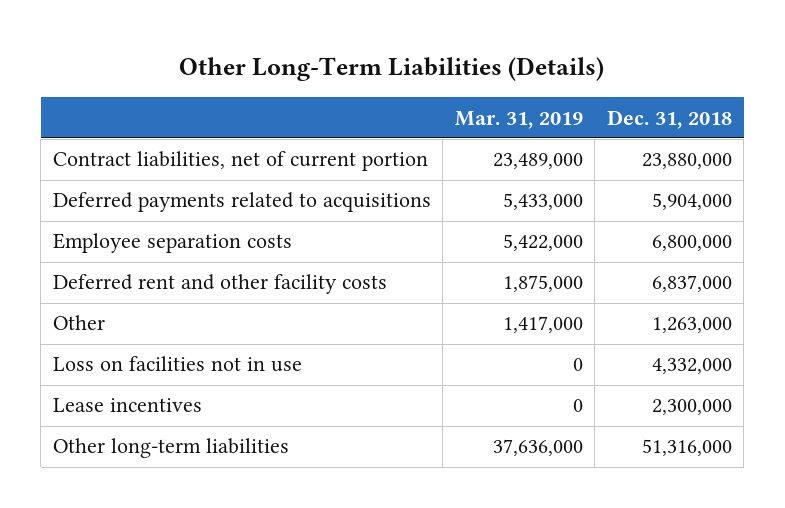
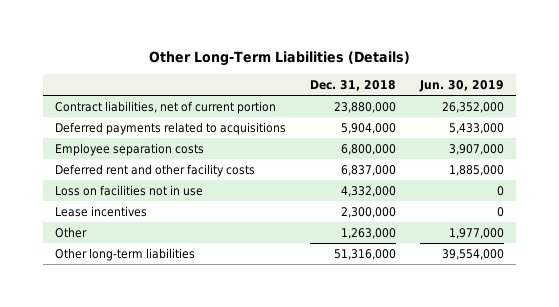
- | Mar. 31, 2019 | Dec. 31, 2018
+ | Dec. 31, 2018 | Jun. 30, 2019
moved down: Other | 1,263,000 | 1,977,000

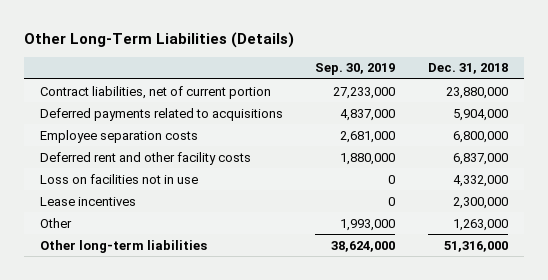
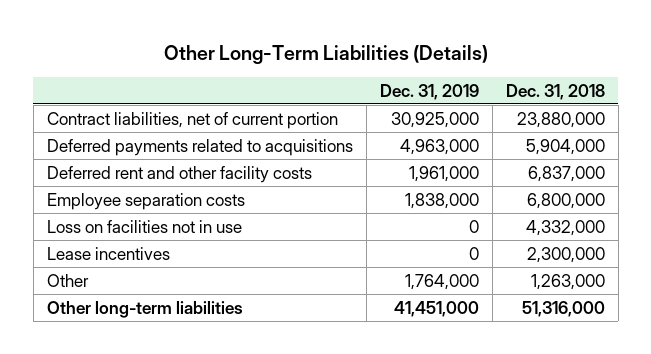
- | Sep. 30, 2019 | Dec. 31, 2018
+ | Dec. 31, 2019 | Dec. 31, 2018
moved down: Employee separation costs | 1,838,000 | 6,800,000

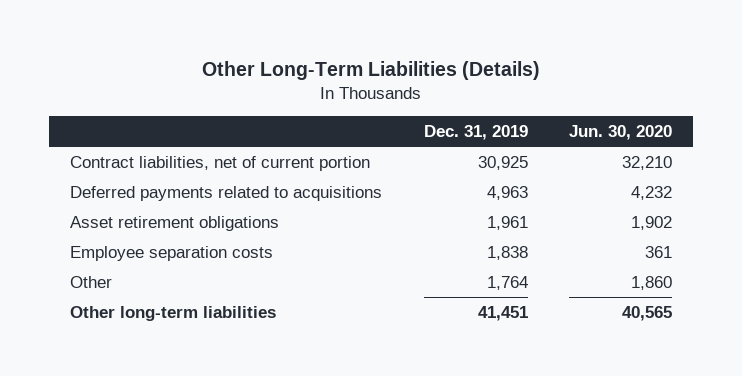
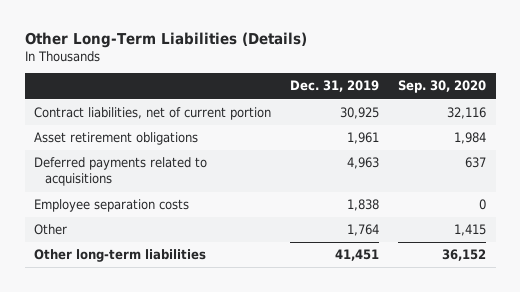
- | Dec. 31, 2019 | Jun. 30, 2020
+ | Dec. 31, 2019 | Sep. 30, 2020
moved down: Deferred payments related to acquisitions | 4,963 | 637

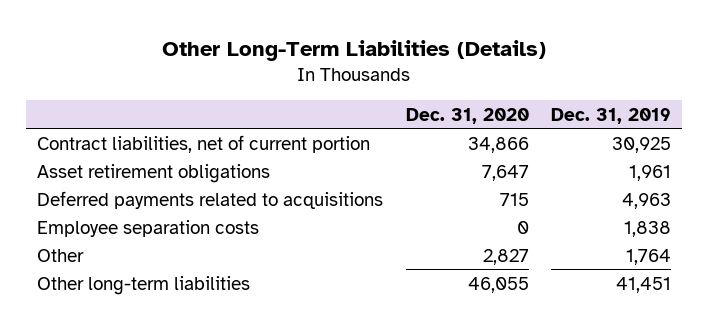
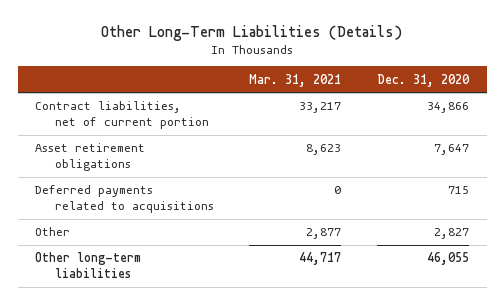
- | Dec. 31, 2020 | Dec. 31, 2019
+ | Mar. 31, 2021 | Dec. 31, 2020
- Employee separation costs | 0 | 1,838

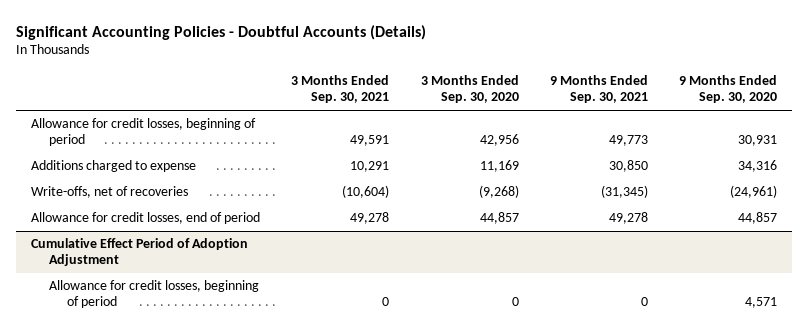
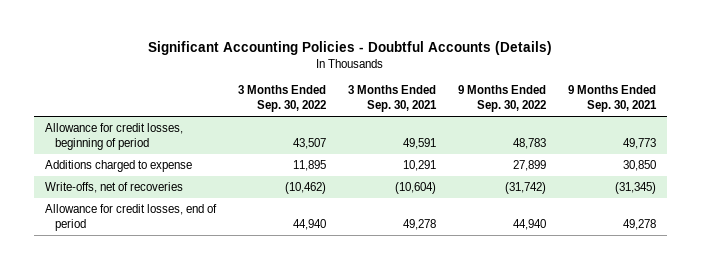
- | 3 Months Ended Sep. 30, 2021 | 3 Months Ended Sep. 30, 2020 | 9 Months Ended Sep. 30, 2021 | 9 Months Ended Sep. 30, 2020
+ | 3 Months Ended Sep. 30, 2022 | 3 Months Ended Sep. 30, 2021 | 9 Months Ended Sep. 30, 2022 | 9 Months Ended Sep. 30, 2021
- Cumulative Effect Period of Adoption Adjustment
- Allowance for credit losses, beginning of period | 0 | 0 | 0 | 4,571

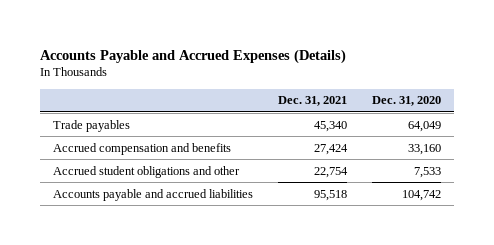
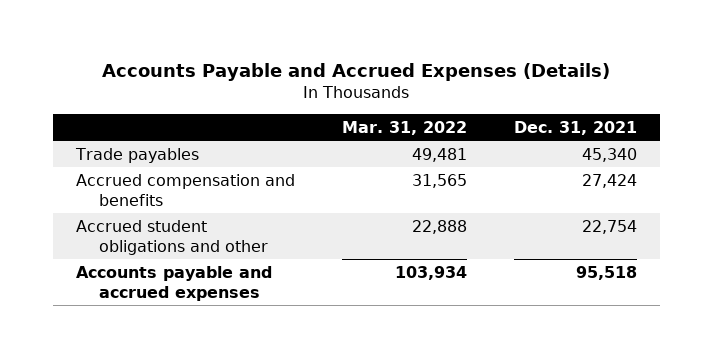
- | Dec. 31, 2021 | Dec. 31, 2020
+ | Mar. 31, 2022 | Dec. 31, 2021
- Accounts payable and accrued liabilities | 95,518 | 104,742
+ Accounts payable and accrued expenses | 103,934 | 95,518

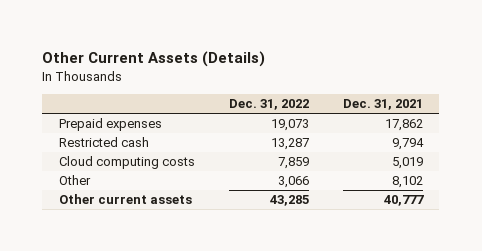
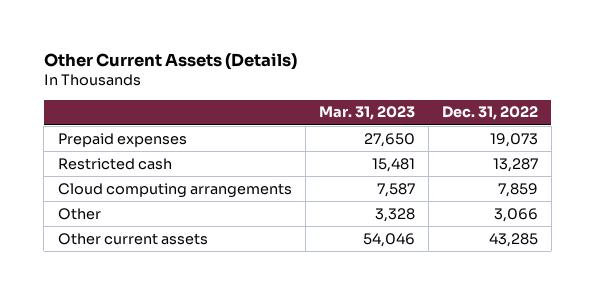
- | Dec. 31, 2022 | Dec. 31, 2021
+ | Mar. 31, 2023 | Dec. 31, 2022
- Cloud computing costs | 7,859 | 5,019
+ Cloud computing arrangements | 7,587 | 7,859

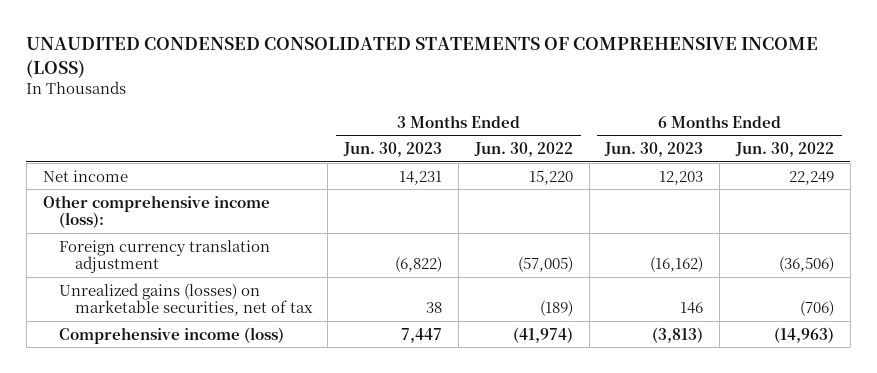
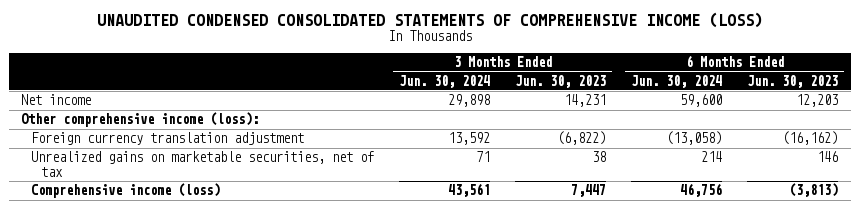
- | 3 Months Ended Jun. 30, 2023 | 3 Months Ended Jun. 30, 2022 | 6 Months Ended Jun. 30, 2023 | 6 Months Ended Jun. 30, 2022
+ | 3 Months Ended Jun. 30, 2024 | 3 Months Ended Jun. 30, 2023 | 6 Months Ended Jun. 30, 2024 | 6 Months Ended Jun. 30, 2023
- Unrealized gains (losses) on marketable securities, net of tax | 38 | (189) | 146 | (706)
+ Unrealized gains on marketable securities, net of tax | 71 | 38 | 214 | 146

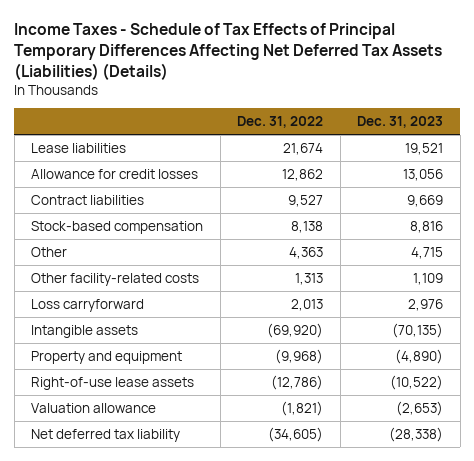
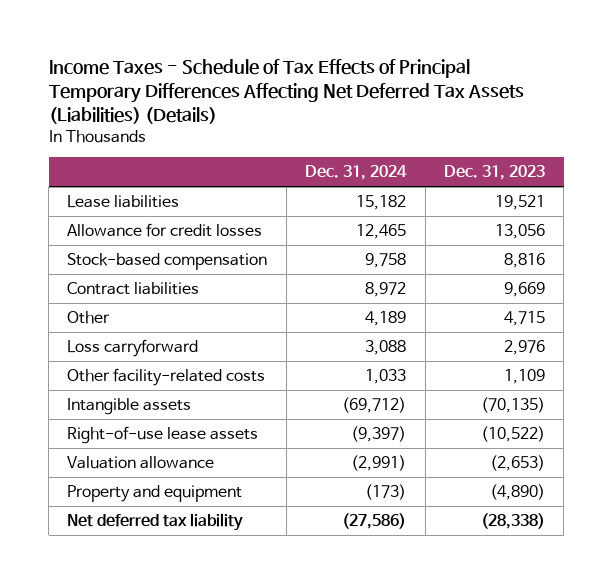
- | Dec. 31, 2022 | Dec. 31, 2023
+ | Dec. 31, 2024 | Dec. 31, 2023
moved down: Contract liabilities | 8,972 | 9,669
moved down: Other facility-related costs | 1,033 | 1,109
moved down: Property and equipment | (173) | (4,890)

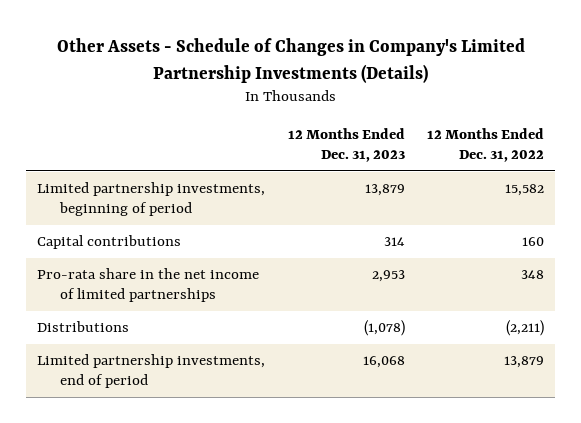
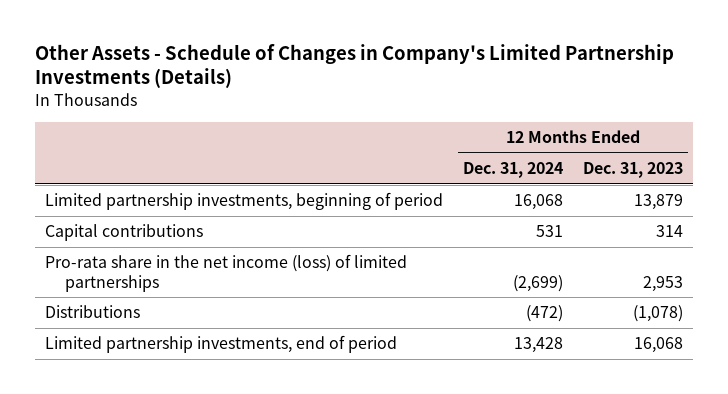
- | 12 Months Ended Dec. 31, 2023 | 12 Months Ended Dec. 31, 2022
+ | 12 Months Ended Dec. 31, 2024 | 12 Months Ended Dec. 31, 2023
- Pro-rata share in the net income of limited partnerships | 2,953 | 348
+ Pro-rata share in the net income (loss) of limited partnerships | (2,699) | 2,953

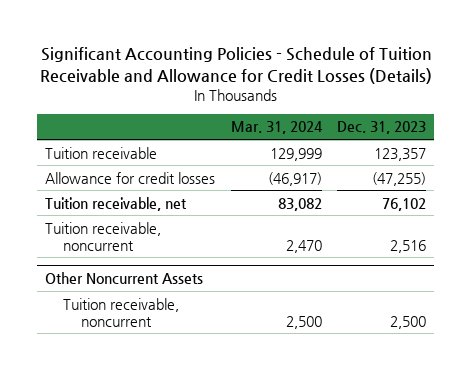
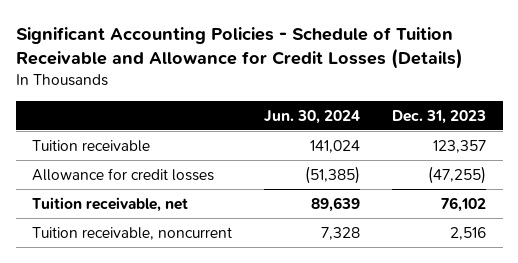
- | Mar. 31, 2024 | Dec. 31, 2023
+ | Jun. 30, 2024 | Dec. 31, 2023
- Other Noncurrent Assets
- Tuition receivable, noncurrent | 2,500 | 2,500

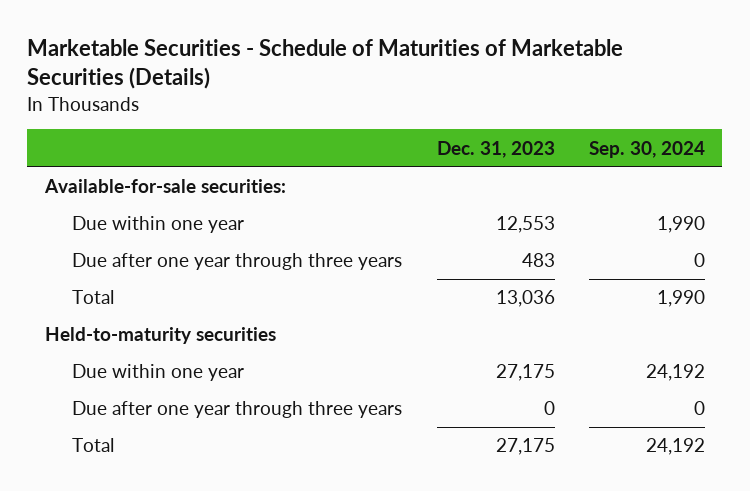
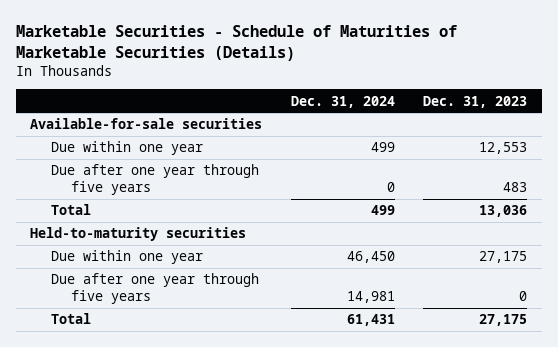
- | Dec. 31, 2023 | Sep. 30, 2024
+ | Dec. 31, 2024 | Dec. 31, 2023
- Available-for-sale securities:
+ Available-for-sale securities
- Due after one year through three years | 483 | 0
+ Due after one year through five years | 0 | 483
- Due after one year through three years | 0 | 0
+ Due after one year through five years | 14,981 | 0

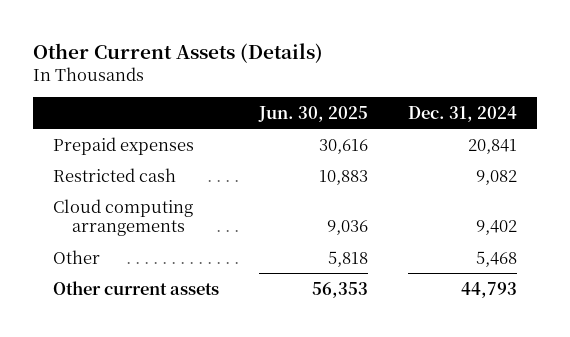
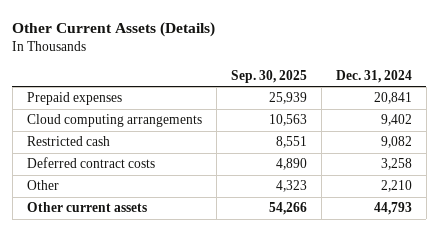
- | Jun. 30, 2025 | Dec. 31, 2024
+ | Sep. 30, 2025 | Dec. 31, 2024
- Other | 5,818 | 5,468
moved down: Restricted cash | 8,551 | 9,082
+ Deferred contract costs | 4,890 | 3,258
+ Other | 4,323 | 2,210

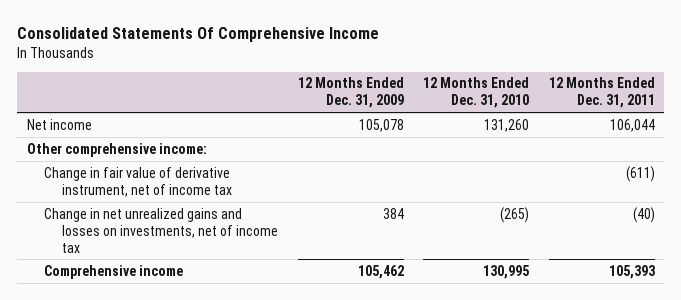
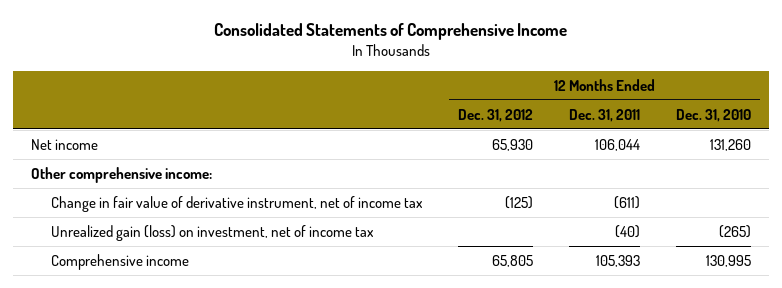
- Consolidated Statements Of Comprehensive Income
+ Consolidated Statements of Comprehensive Income
- | 12 Months Ended Dec. 31, 2009 | 12 Months Ended Dec. 31, 2010 | 12 Months Ended Dec. 31, 2011
+ | 12 Months Ended Dec. 31, 2012 | 12 Months Ended Dec. 31, 2011 | 12 Months Ended Dec. 31, 2010
- Change in net unrealized gains and losses on investments, net of income tax | 384 | (265) | (40)
+ Unrealized gain (loss) on investment, net of income tax | | (40) | (265)

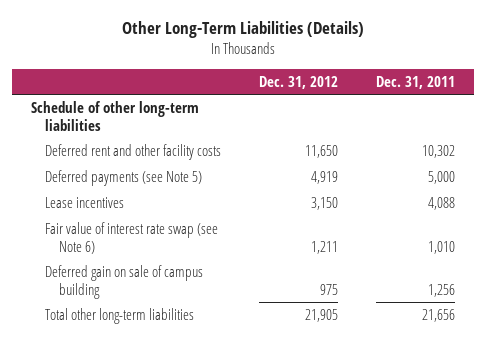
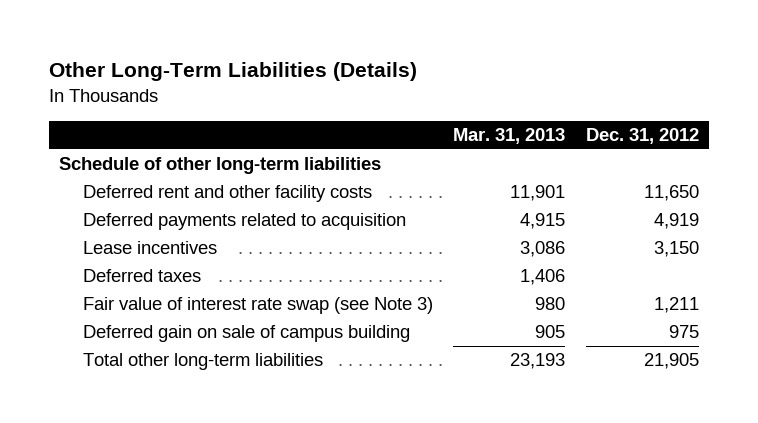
- | Dec. 31, 2012 | Dec. 31, 2011
+ | Mar. 31, 2013 | Dec. 31, 2012
- Deferred payments (see Note 5) | 4,919 | 5,000
+ Deferred payments related to acquisition | 4,915 | 4,919
- Fair value of interest rate swap (see Note 6) | 1,211 | 1,010
+ Deferred taxes | 1,406 |
+ Fair value of interest rate swap (see Note 3) | 980 | 1,211

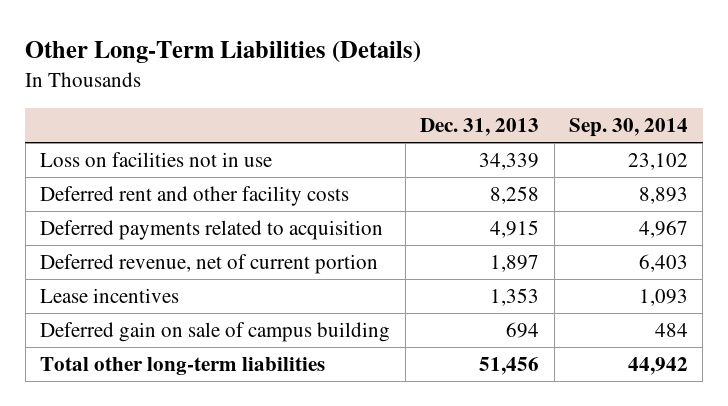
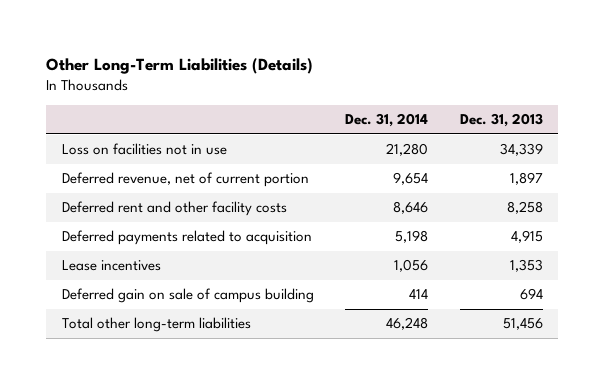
- | Dec. 31, 2013 | Sep. 30, 2014
+ | Dec. 31, 2014 | Dec. 31, 2013
moved up: Deferred revenue, net of current portion | 9,654 | 1,897

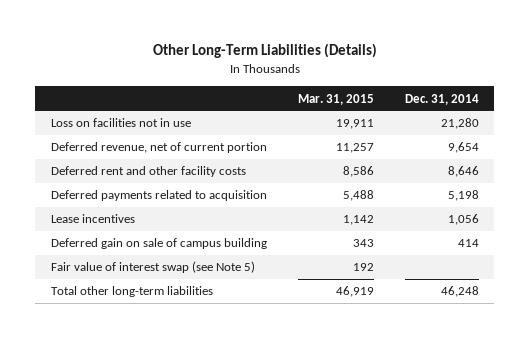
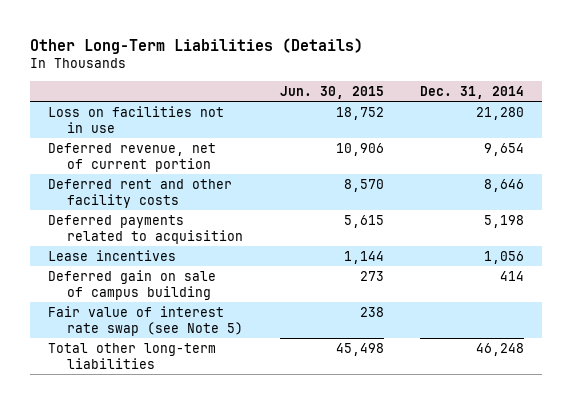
- | Mar. 31, 2015 | Dec. 31, 2014
+ | Jun. 30, 2015 | Dec. 31, 2014
- Fair value of interest swap (see Note 5) | 192 |
+ Fair value of interest rate swap (see Note 5) | 238 |

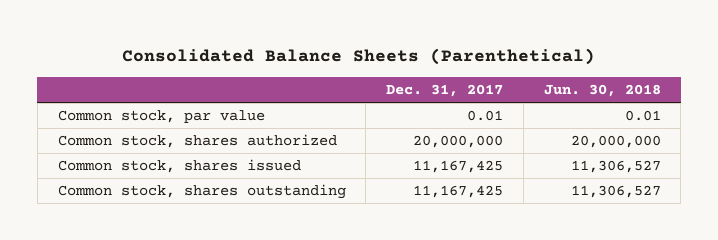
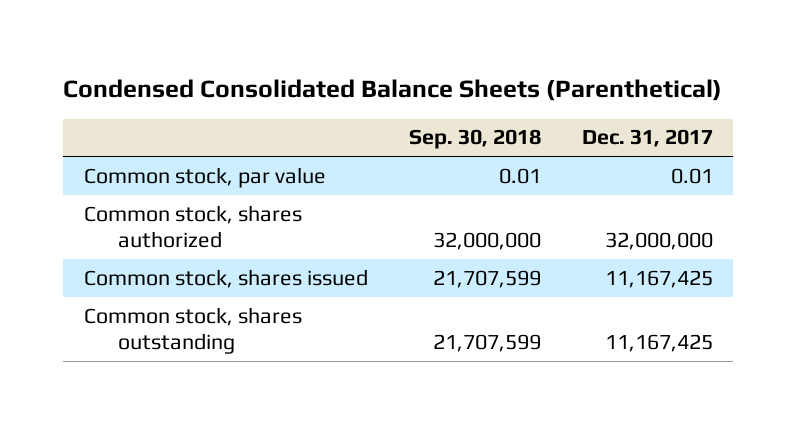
- Consolidated Balance Sheets (Parenthetical)
+ Condensed Consolidated Balance Sheets (Parenthetical)
- | Dec. 31, 2017 | Jun. 30, 2018
+ | Sep. 30, 2018 | Dec. 31, 2017
- Common stock, shares authorized | 20,000,000 | 20,000,000
+ Common stock, shares authorized | 32,000,000 | 32,000,000

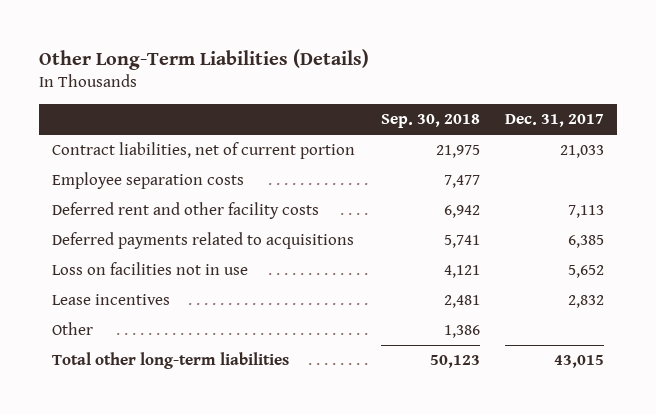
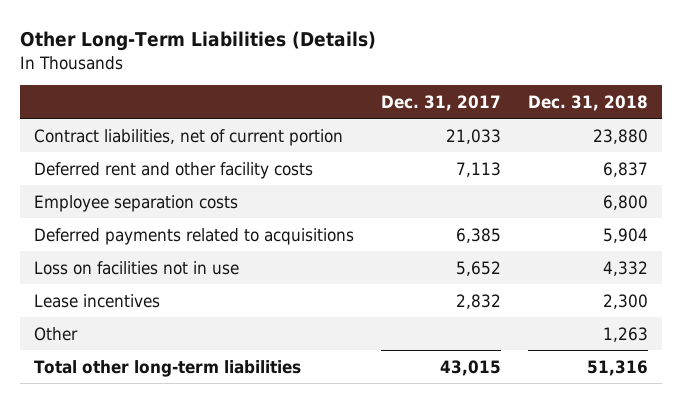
- | Sep. 30, 2018 | Dec. 31, 2017
+ | Dec. 31, 2017 | Dec. 31, 2018
moved down: Employee separation costs | | 6,800

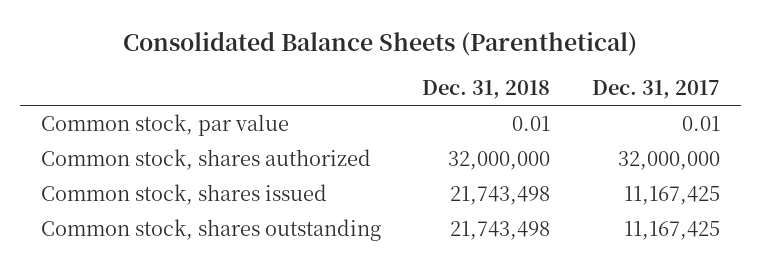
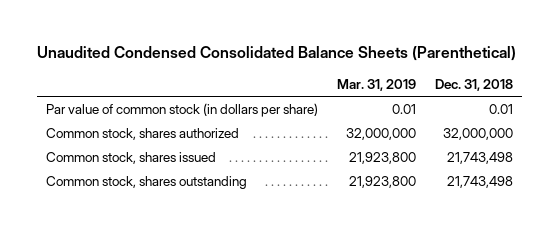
- Consolidated Balance Sheets (Parenthetical)
+ Unaudited Condensed Consolidated Balance Sheets (Parenthetical)
- | Dec. 31, 2018 | Dec. 31, 2017
+ | Mar. 31, 2019 | Dec. 31, 2018
- Common stock, par value | 0.01 | 0.01
+ Par value of common stock (in dollars per share) | 0.01 | 0.01

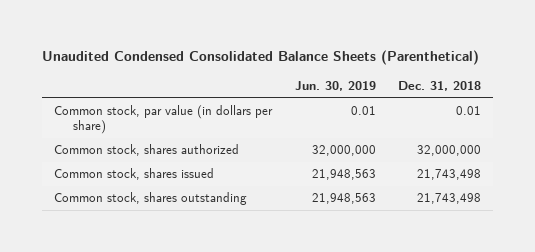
- | Mar. 31, 2019 | Dec. 31, 2018
+ | Jun. 30, 2019 | Dec. 31, 2018
- Par value of common stock (in dollars per share) | 0.01 | 0.01
+ Common stock, par value (in dollars per share) | 0.01 | 0.01

